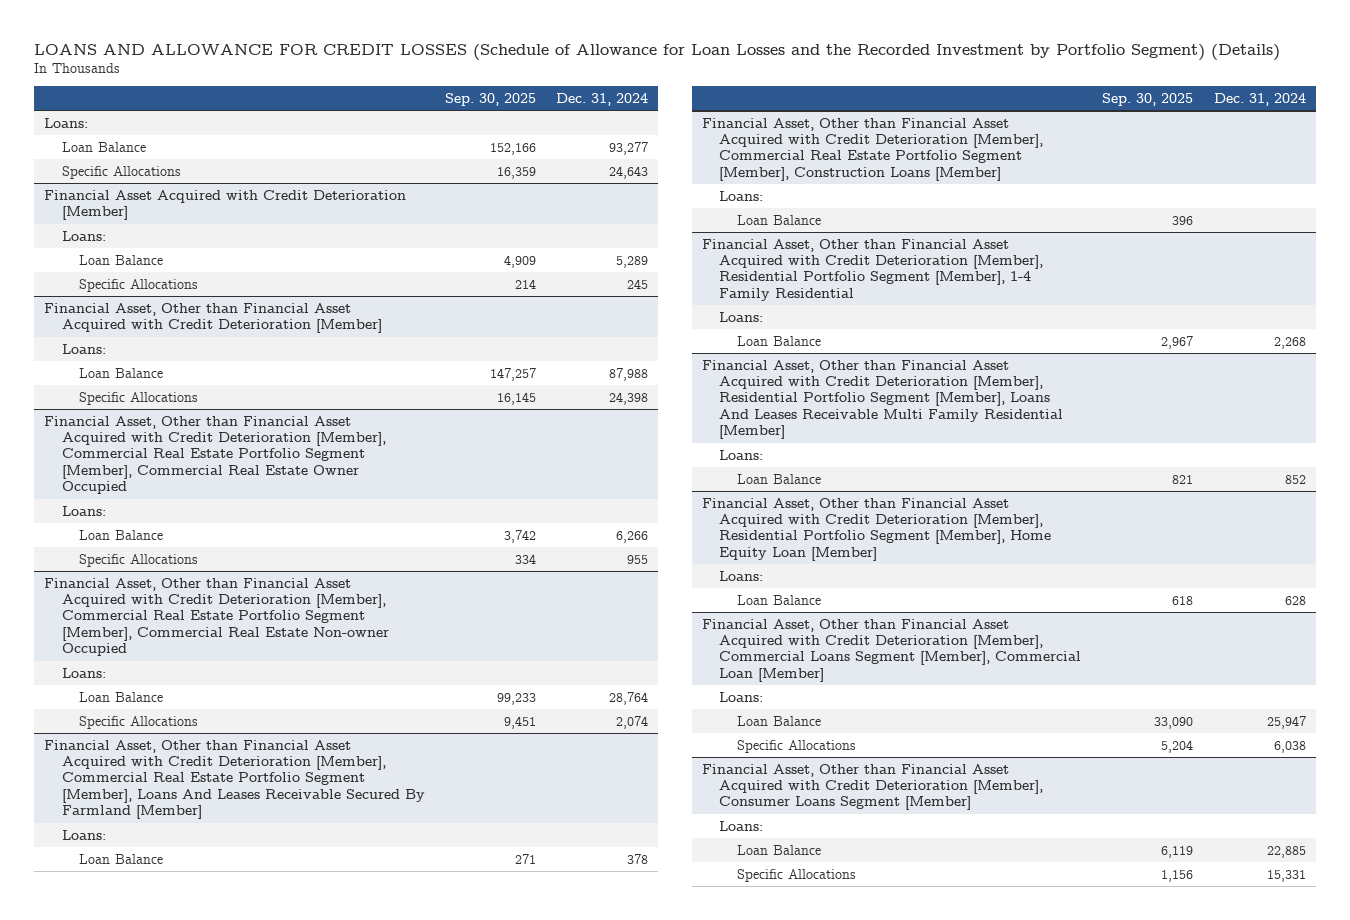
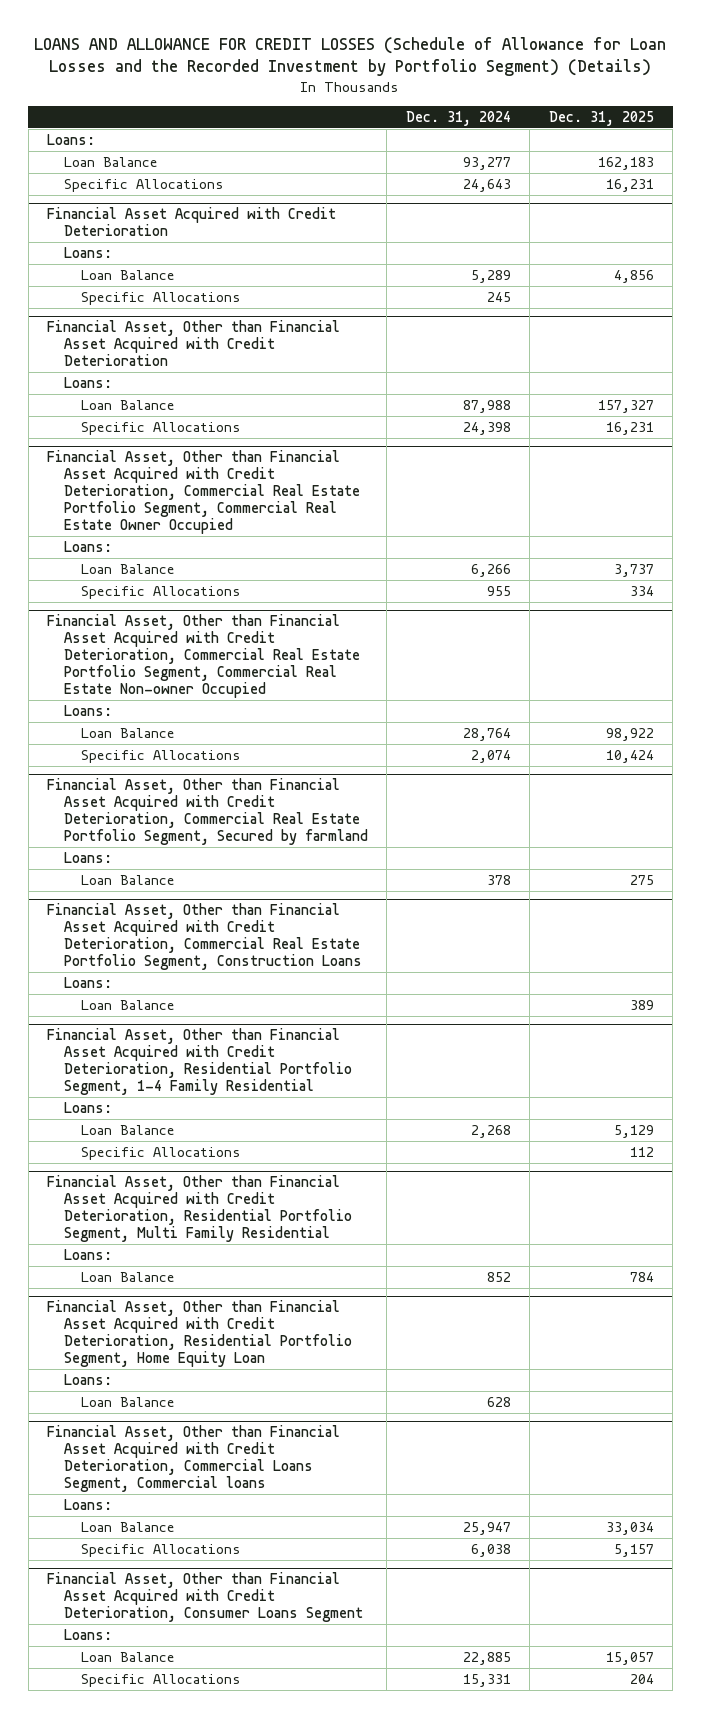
- | Sep. 30, 2025 | Dec. 31, 2024
+ | Dec. 31, 2024 | Dec. 31, 2025
- Financial Asset Acquired with Credit Deterioration [Member]
+ Financial Asset Acquired with Credit Deterioration
- Financial Asset, Other than Financial Asset Acquired with Credit Deterioration [Member]
+ Financial Asset, Other than Financial Asset Acquired with Credit Deterioration
- Financial Asset, Other than Financial Asset Acquired with Credit Deterioration [Member], Commercial Real Estate Portfolio Segment [Member], Commercial Real Estate Owner Occupied
+ Financial Asset, Other than Financial Asset Acquired with Credit Deterioration, Commercial Real Estate Portfolio Segment, Commercial Real Estate Owner Occupied
- Financial Asset, Other than Financial Asset Acquired with Credit Deterioration [Member], Commercial Real Estate Portfolio Segment [Member], Commercial Real Estate Non-owner Occupied
+ Financial Asset, Other than Financial Asset Acquired with Credit Deterioration, Commercial Real Estate Portfolio Segment, Commercial Real Estate Non-owner Occupied
- Financial Asset, Other than Financial Asset Acquired with Credit Deterioration [Member], Commercial Real Estate Portfolio Segment [Member], Loans And Leases Receivable Secured By Farmland [Member]
+ Financial Asset, Other than Financial Asset Acquired with Credit Deterioration, Commercial Real Estate Portfolio Segment, Secured by farmland
- Financial Asset, Other than Financial Asset Acquired with Credit Deterioration [Member], Commercial Real Estate Portfolio Segment [Member], Construction Loans [Member]
+ Financial Asset, Other than Financial Asset Acquired with Credit Deterioration, Commercial Real Estate Portfolio Segment, Construction Loans
- Financial Asset, Other than Financial Asset Acquired with Credit Deterioration [Member], Residential Portfolio Segment [Member], 1-4 Family Residential
+ Financial Asset, Other than Financial Asset Acquired with Credit Deterioration, Residential Portfolio Segment, 1-4 Family Residential
- Financial Asset, Other than Financial Asset Acquired with Credit Deterioration [Member], Residential Portfolio Segment [Member], Loans And Leases Receivable Multi Family Residential [Member]
+ Specific Allocations | | 112
+ Financial Asset, Other than Financial Asset Acquired with Credit Deterioration, Residential Portfolio Segment, Multi Family Residential
- Financial Asset, Other than Financial Asset Acquired with Credit Deterioration [Member], Residential Portfolio Segment [Member], Home Equity Loan [Member]
+ Financial Asset, Other than Financial Asset Acquired with Credit Deterioration, Residential Portfolio Segment, Home Equity Loan
- Financial Asset, Other than Financial Asset Acquired with Credit Deterioration [Member], Commercial Loans Segment [Member], Commercial Loan [Member]
+ Financial Asset, Other than Financial Asset Acquired with Credit Deterioration, Commercial Loans Segment, Commercial loans
- Financial Asset, Other than Financial Asset Acquired with Credit Deterioration [Member], Consumer Loans Segment [Member]
+ Financial Asset, Other than Financial Asset Acquired with Credit Deterioration, Consumer Loans Segment

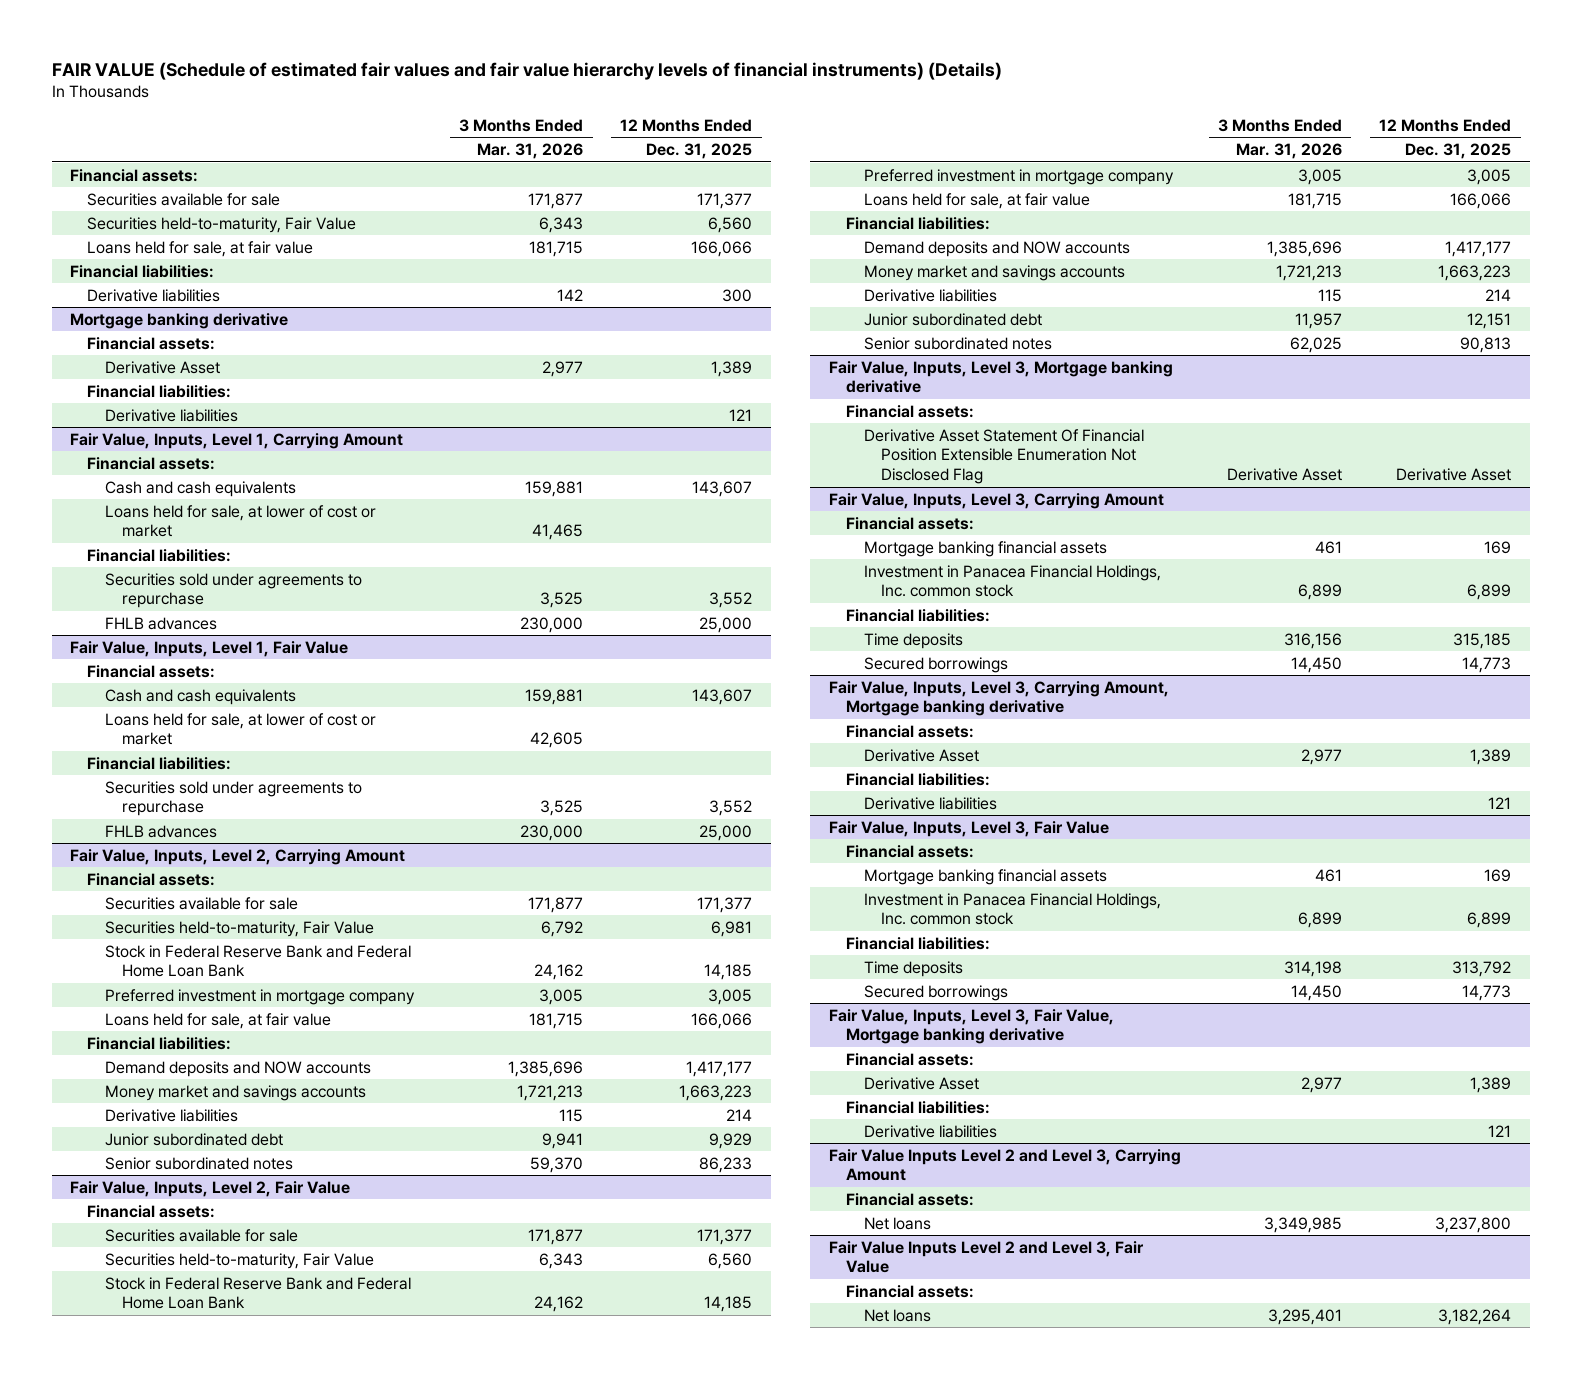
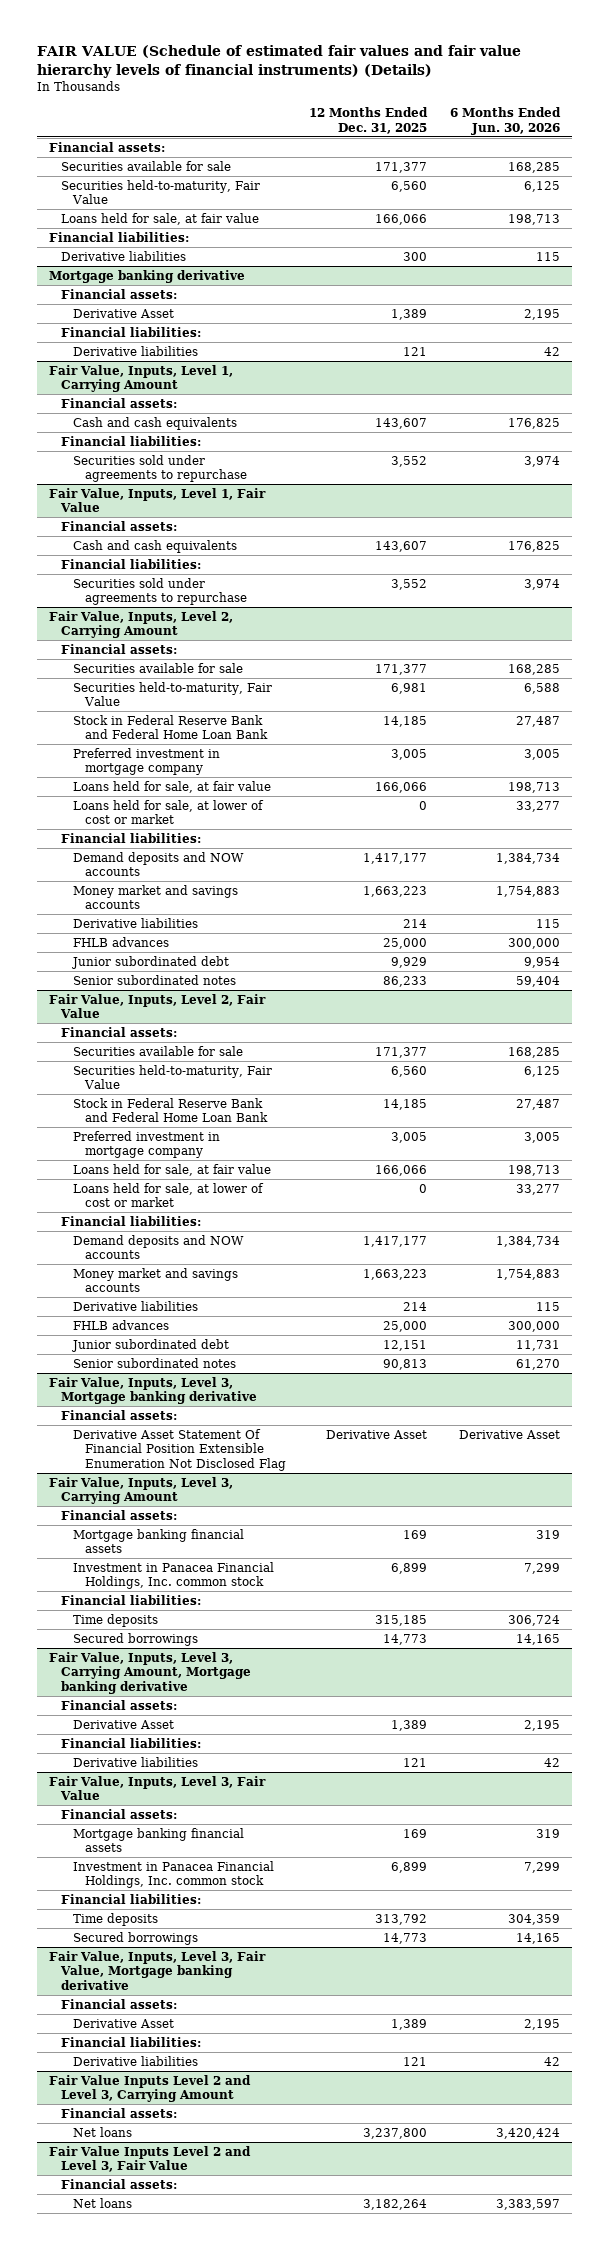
- | 3 Months Ended Mar. 31, 2026 | 12 Months Ended Dec. 31, 2025
+ | 12 Months Ended Dec. 31, 2025 | 6 Months Ended Jun. 30, 2026
@ Fair Value, Inputs, Level 1, Carrying Amount
- Loans held for sale, at lower of cost or market | 41,465 |
- FHLB advances | 230,000 | 25,000
@ Fair Value, Inputs, Level 1, Fair Value
- Loans held for sale, at lower of cost or market | 42,605 |
- FHLB advances | 230,000 | 25,000
@ Fair Value, Inputs, Level 2, Carrying Amount
+ Loans held for sale, at lower of cost or market | 0 | 33,277
+ FHLB advances | 25,000 | 300,000
@ Fair Value, Inputs, Level 2, Fair Value
+ Loans held for sale, at lower of cost or market | 0 | 33,277
+ FHLB advances | 25,000 | 300,000

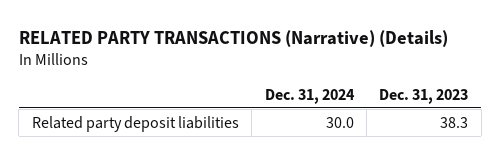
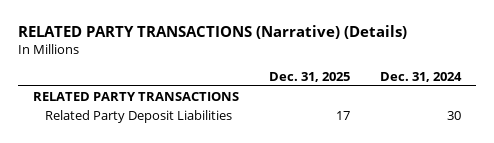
- | Dec. 31, 2024 | Dec. 31, 2023
+ | Dec. 31, 2025 | Dec. 31, 2024
- Related party deposit liabilities | 30.0 | 38.3
+ RELATED PARTY TRANSACTIONS
+ Related Party Deposit Liabilities | 17 | 30

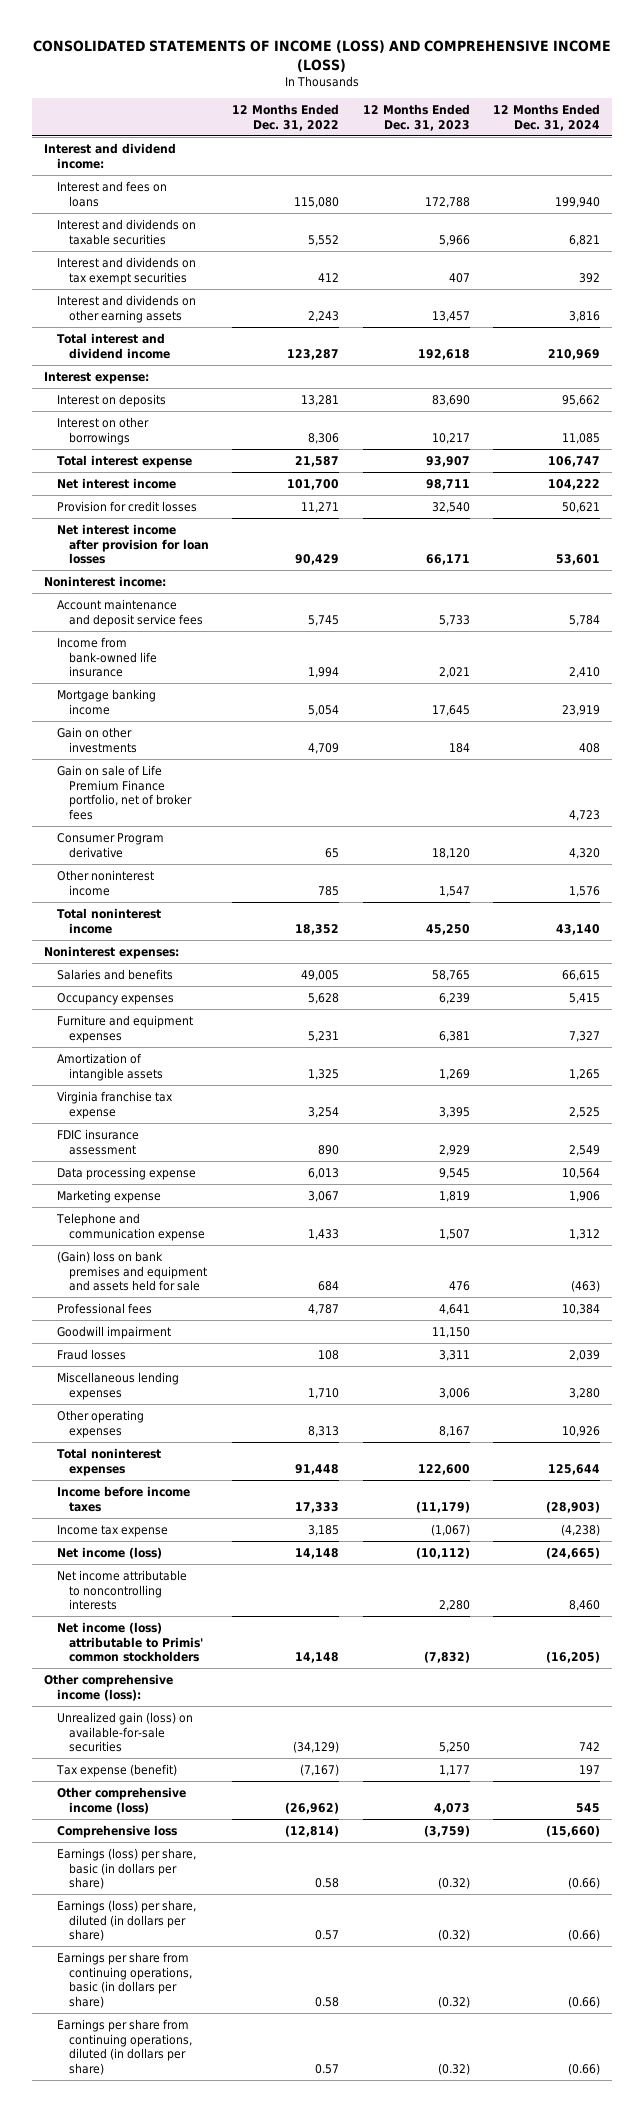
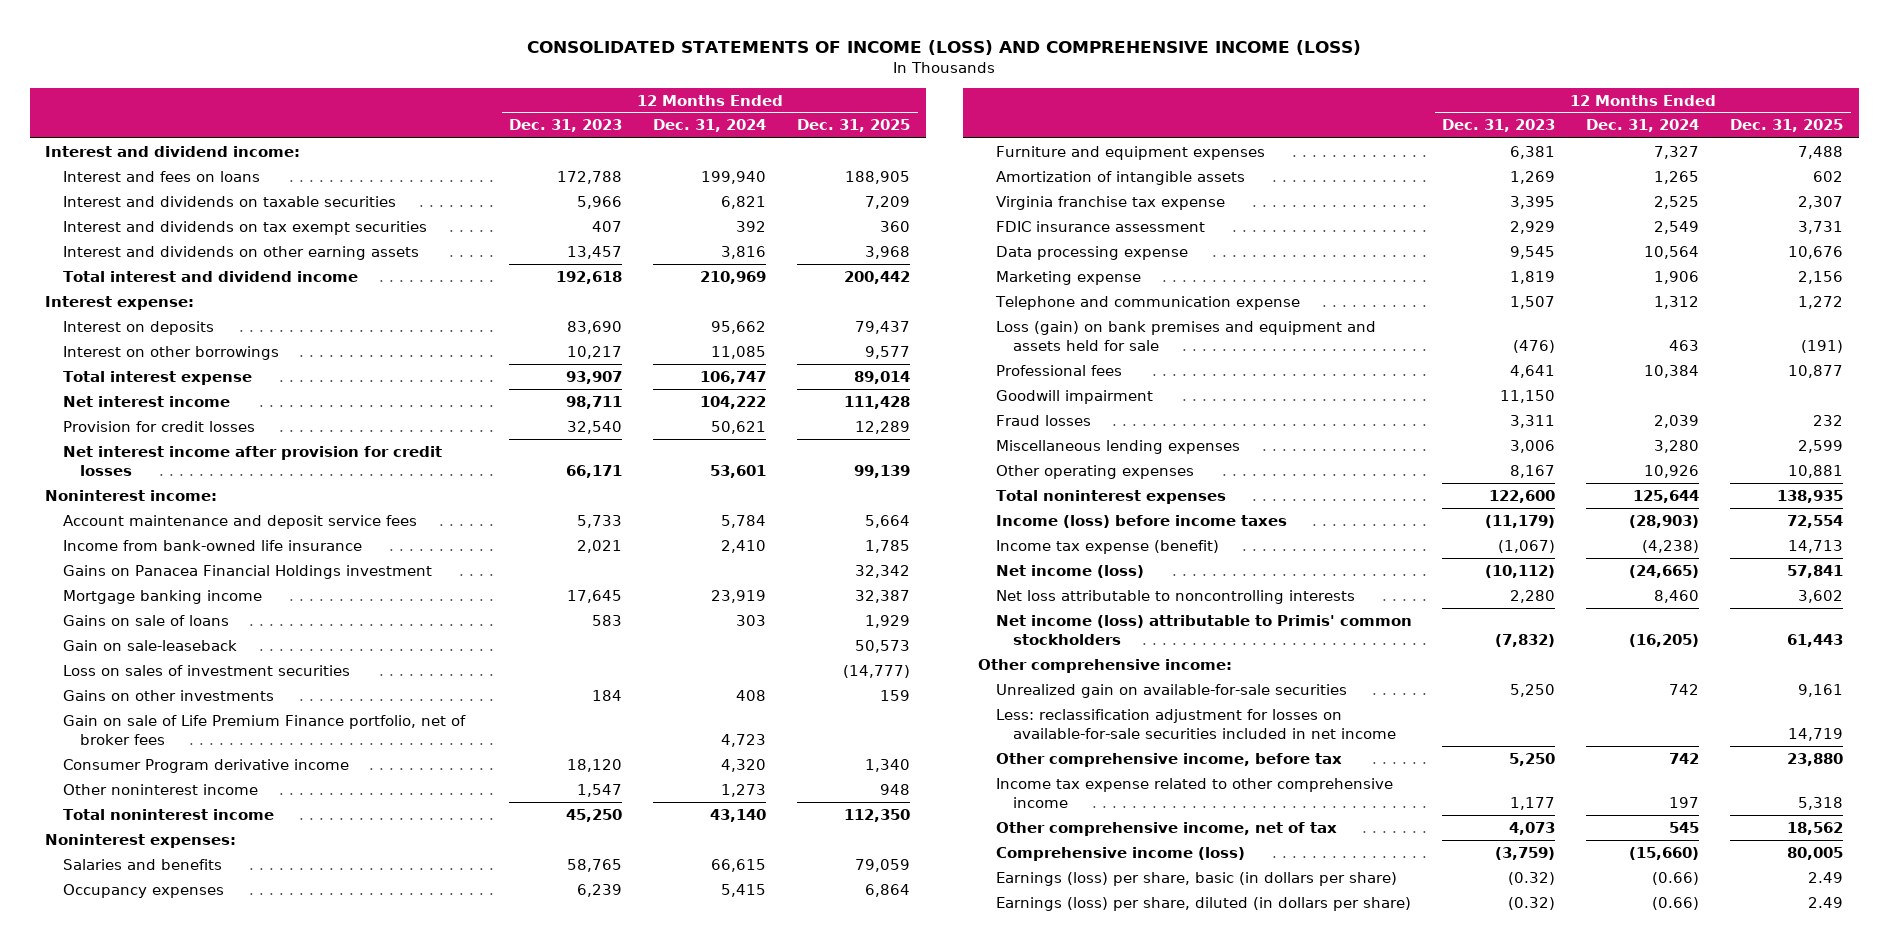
- | 12 Months Ended Dec. 31, 2022 | 12 Months Ended Dec. 31, 2023 | 12 Months Ended Dec. 31, 2024
+ | 12 Months Ended Dec. 31, 2023 | 12 Months Ended Dec. 31, 2024 | 12 Months Ended Dec. 31, 2025
- Net interest income after provision for loan losses | 90,429 | 66,171 | 53,601
+ Net interest income after provision for credit losses | 66,171 | 53,601 | 99,139
+ Gains on Panacea Financial Holdings investment | | | 32,342
- Gain on other investments | 4,709 | 184 | 408
+ Gains on sale of loans | 583 | 303 | 1,929
+ Gain on sale-leaseback | | | 50,573
+ Loss on sales of investment securities | | | (14,777)
+ Gains on other investments | 184 | 408 | 159
- Consumer Program derivative | 65 | 18,120 | 4,320
- Other noninterest income | 785 | 1,547 | 1,576
+ Consumer Program derivative income | 18,120 | 4,320 | 1,340
+ Other noninterest income | 1,547 | 1,273 | 948
- (Gain) loss on bank premises and equipment and assets held for sale | 684 | 476 | (463)
+ Loss (gain) on bank premises and equipment and assets held for sale | (476) | 463 | (191)
- Income before income taxes | 17,333 | (11,179) | (28,903)
- Income tax expense | 3,185 | (1,067) | (4,238)
+ Income (loss) before income taxes | (11,179) | (28,903) | 72,554
+ Income tax expense (benefit) | (1,067) | (4,238) | 14,713
- Net income attributable to noncontrolling interests | | 2,280 | 8,460
+ Net loss attributable to noncontrolling interests | 2,280 | 8,460 | 3,602
- Other comprehensive income (loss):
- Unrealized gain (loss) on available-for-sale securities | (34,129) | 5,250 | 742
- Tax expense (benefit) | (7,167) | 1,177 | 197
- Other comprehensive income (loss) | (26,962) | 4,073 | 545
- Comprehensive loss | (12,814) | (3,759) | (15,660)
+ Other comprehensive income:
+ Unrealized gain on available-for-sale securities | 5,250 | 742 | 9,161
+ Less: reclassification adjustment for losses on available-for-sale securities included in net income | | | 14,719
+ Other comprehensive income, before tax | 5,250 | 742 | 23,880
+ Income tax expense related to other comprehensive income | 1,177 | 197 | 5,318
+ Other comprehensive income, net of tax | 4,073 | 545 | 18,562
+ Comprehensive income (loss) | (3,759) | (15,660) | 80,005
- Earnings per share from continuing operations, basic (in dollars per share) | 0.58 | (0.32) | (0.66)
- Earnings per share from continuing operations, diluted (in dollars per share) | 0.57 | (0.32) | (0.66)

